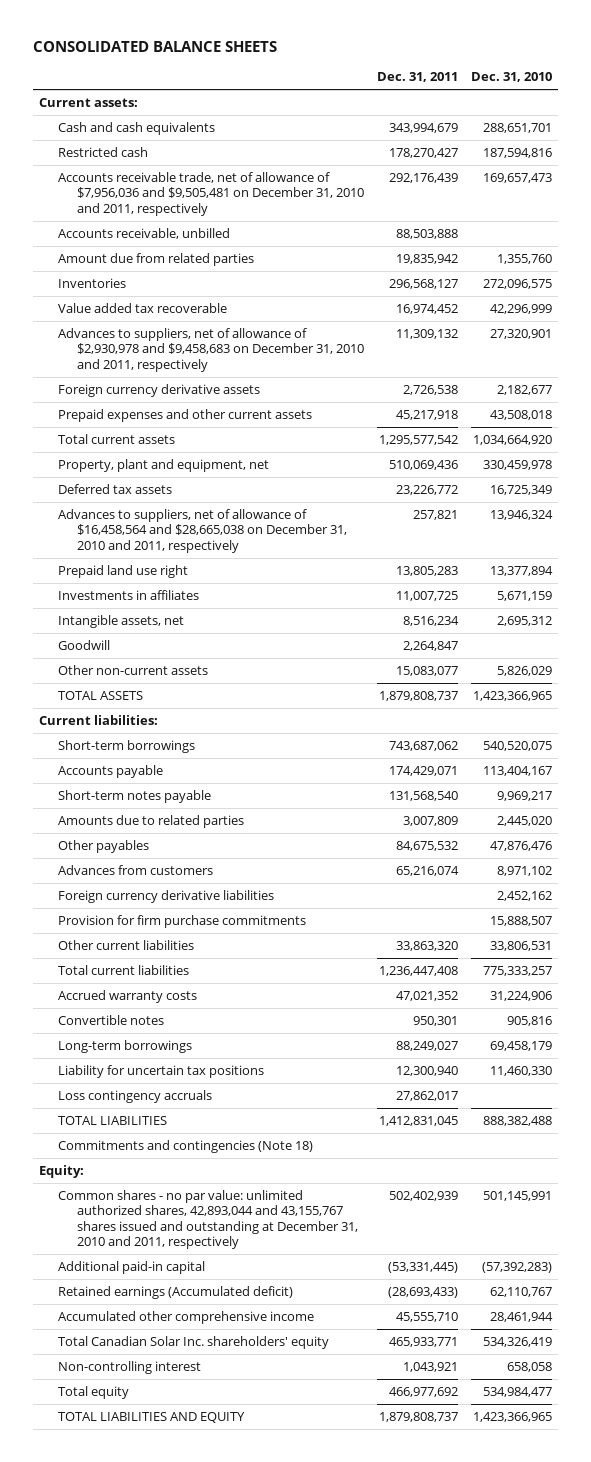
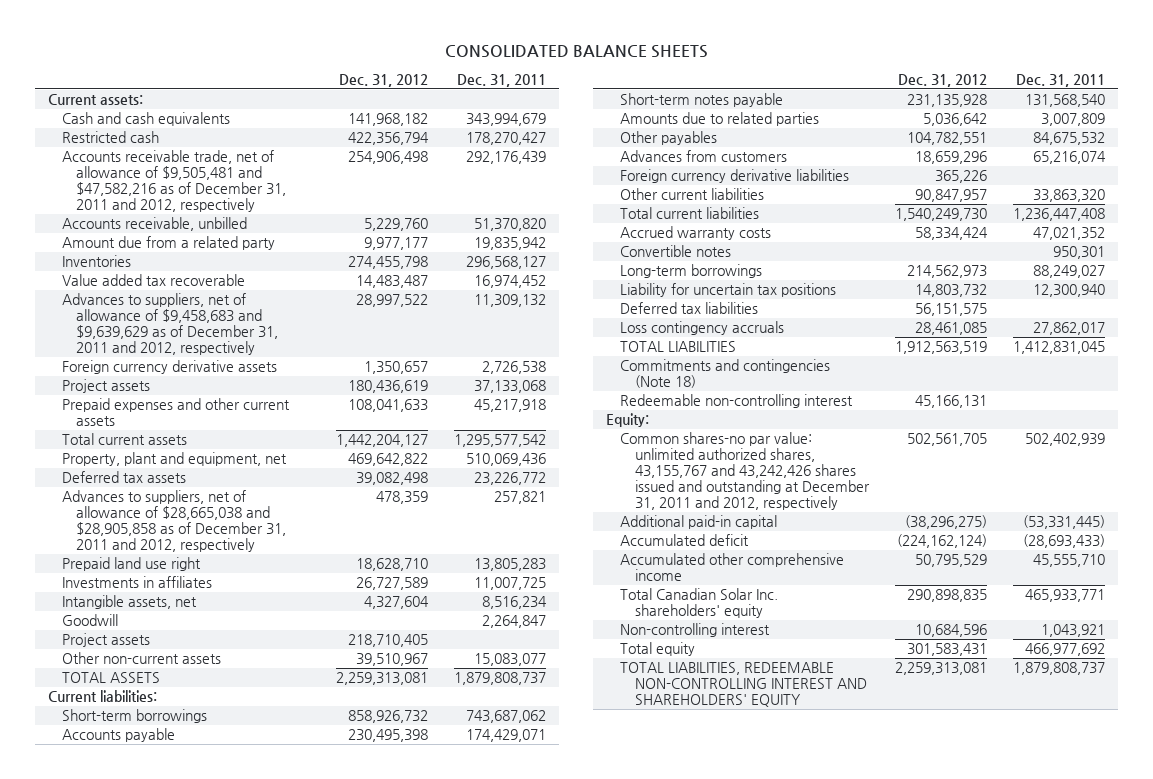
- | Dec. 31, 2011 | Dec. 31, 2010
+ | Dec. 31, 2012 | Dec. 31, 2011
- Accounts receivable trade, net of allowance of $7,956,036 and $9,505,481 on December 31, 2010 and 2011, respectively | 292,176,439 | 169,657,473
- Accounts receivable, unbilled | 88,503,888 |
- Amount due from related parties | 19,835,942 | 1,355,760
+ Accounts receivable trade, net of allowance of $9,505,481 and $47,582,216 as of December 31, 2011 and 2012, respectively | 254,906,498 | 292,176,439
+ Accounts receivable, unbilled | 5,229,760 | 51,370,820
+ Amount due from a related party | 9,977,177 | 19,835,942
- Advances to suppliers, net of allowance of $2,930,978 and $9,458,683 on December 31, 2010 and 2011, respectively | 11,309,132 | 27,320,901
+ Advances to suppliers, net of allowance of $9,458,683 and $9,639,629 as of December 31, 2011 and 2012, respectively | 28,997,522 | 11,309,132
+ Project assets | 180,436,619 | 37,133,068
- Advances to suppliers, net of allowance of $16,458,564 and $28,665,038 on December 31, 2010 and 2011, respectively | 257,821 | 13,946,324
+ Advances to suppliers, net of allowance of $28,665,038 and $28,905,858 as of December 31, 2011 and 2012, respectively | 478,359 | 257,821
+ Project assets | 218,710,405 |
- Provision for firm purchase commitments | | 15,888,507
+ Deferred tax liabilities | 56,151,575 |
+ Redeemable non-controlling interest | 45,166,131 |
- Common shares - no par value: unlimited authorized shares, 42,893,044 and 43,155,767 shares issued and outstanding at December 31, 2010 and 2011, respectively | 502,402,939 | 501,145,991
+ Common shares-no par value: unlimited authorized shares, 43,155,767 and 43,242,426 shares issued and outstanding at December 31, 2011 and 2012, respectively | 502,561,705 | 502,402,939
- Retained earnings (Accumulated deficit) | (28,693,433) | 62,110,767
+ Accumulated deficit | (224,162,124) | (28,693,433)
- TOTAL LIABILITIES AND EQUITY | 1,879,808,737 | 1,423,366,965
+ TOTAL LIABILITIES, REDEEMABLE NON-CONTROLLING INTEREST AND SHAREHOLDERS' EQUITY | 2,259,313,081 | 1,879,808,737

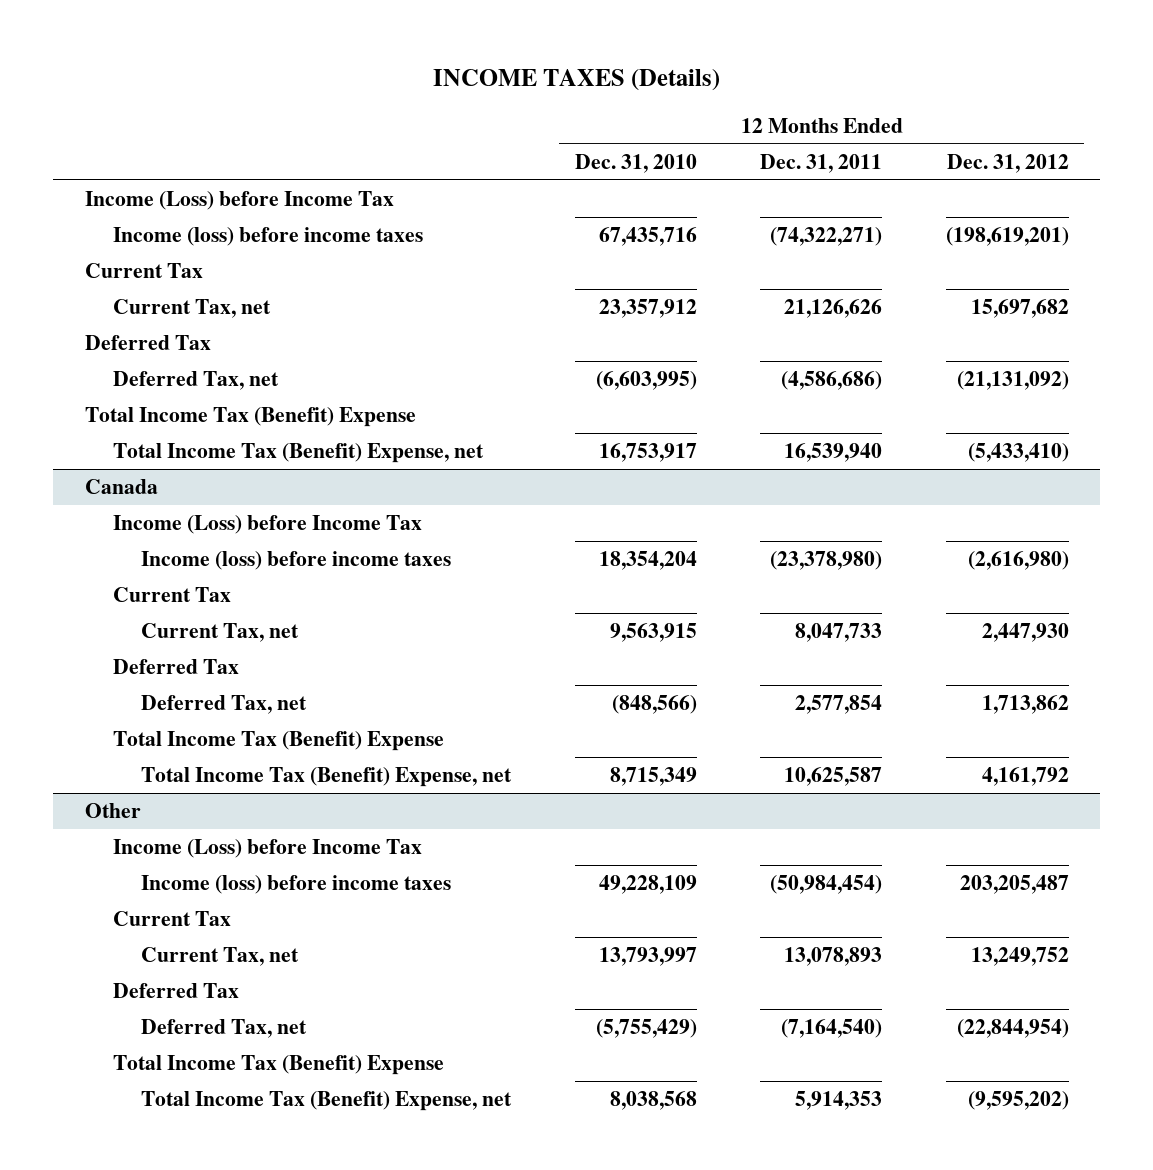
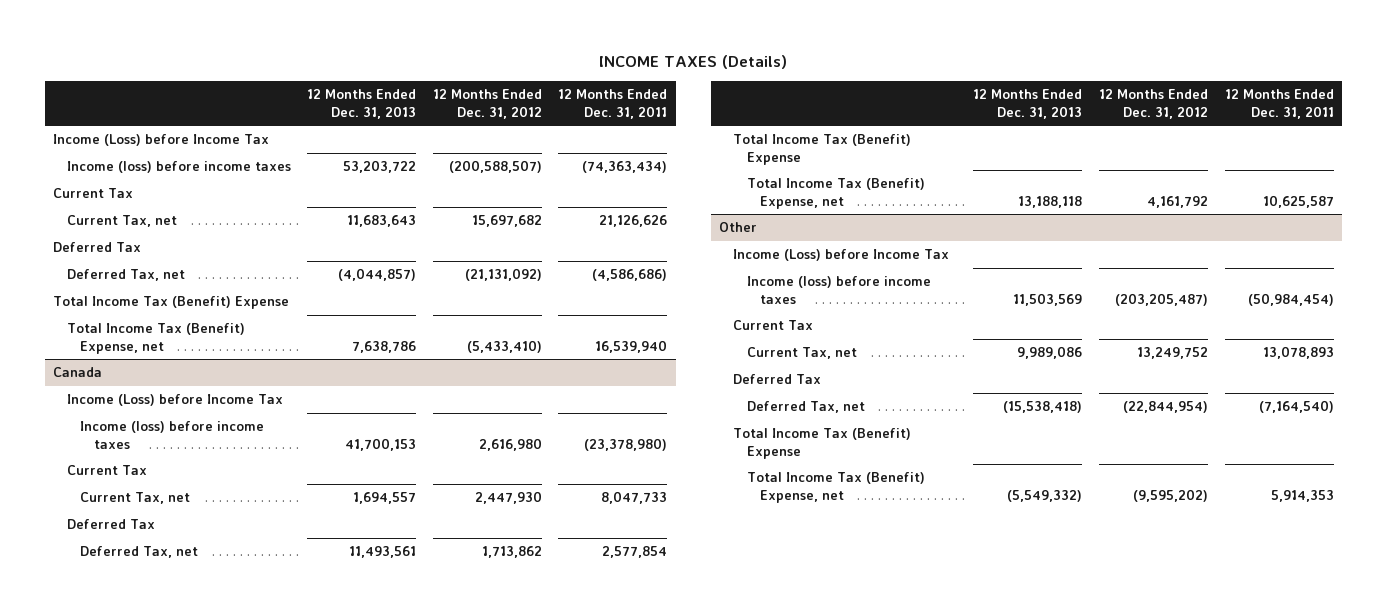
- | 12 Months Ended Dec. 31, 2010 | 12 Months Ended Dec. 31, 2011 | 12 Months Ended Dec. 31, 2012
+ | 12 Months Ended Dec. 31, 2013 | 12 Months Ended Dec. 31, 2012 | 12 Months Ended Dec. 31, 2011
- Income (loss) before income taxes | 67,435,716 | (74,322,271) | (198,619,201)
+ Income (loss) before income taxes | 53,203,722 | (200,588,507) | (74,363,434)
@ Canada
- Income (loss) before income taxes | 18,354,204 | (23,378,980) | (2,616,980)
+ Income (loss) before income taxes | 41,700,153 | 2,616,980 | (23,378,980)
@ Other
- Income (loss) before income taxes | 49,228,109 | (50,984,454) | 203,205,487
+ Income (loss) before income taxes | 11,503,569 | (203,205,487) | (50,984,454)

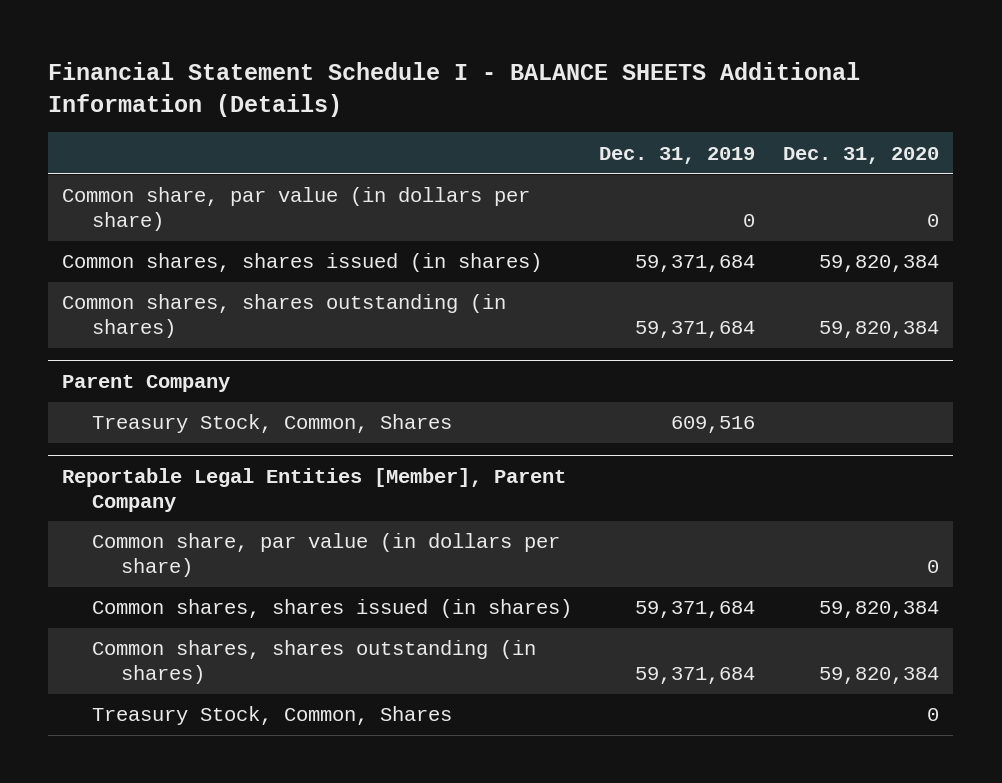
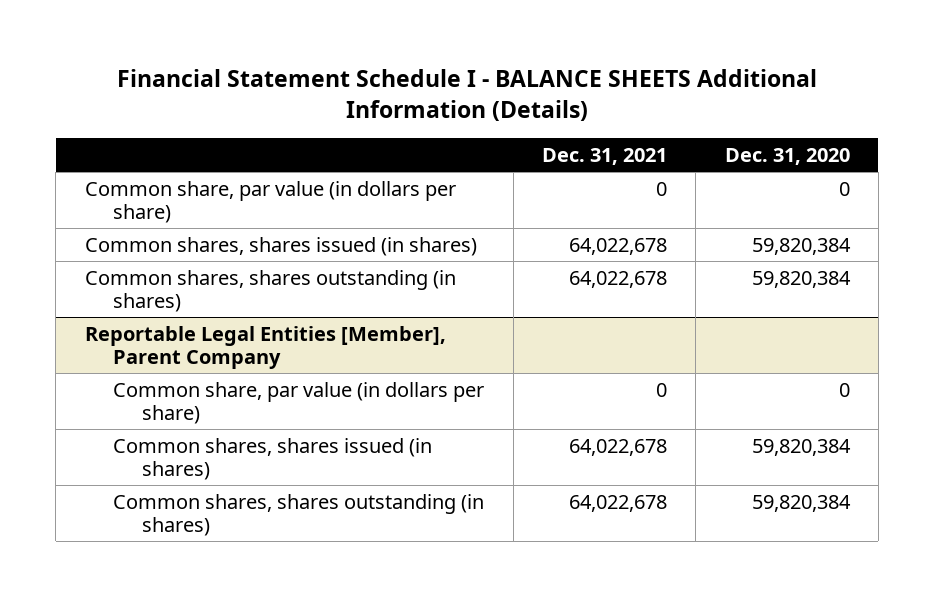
- | Dec. 31, 2019 | Dec. 31, 2020
+ | Dec. 31, 2021 | Dec. 31, 2020
- Parent Company
- Treasury Stock, Common, Shares | 609,516 |
@ Reportable Legal Entities [Member], Parent Company
- Treasury Stock, Common, Shares | | 0

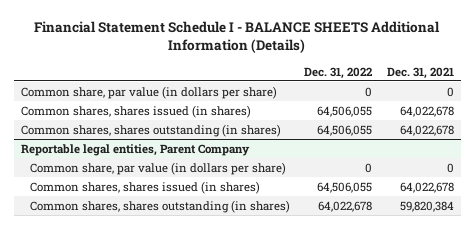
- | Dec. 31, 2021 | Dec. 31, 2020
+ | Dec. 31, 2022 | Dec. 31, 2021
- Reportable Legal Entities [Member], Parent Company
+ Reportable legal entities, Parent Company
- Common shares, shares outstanding (in shares) | 64,022,678 | 59,820,384
+ Common shares, shares outstanding (in shares) | 64,022,678 | 59,820,384

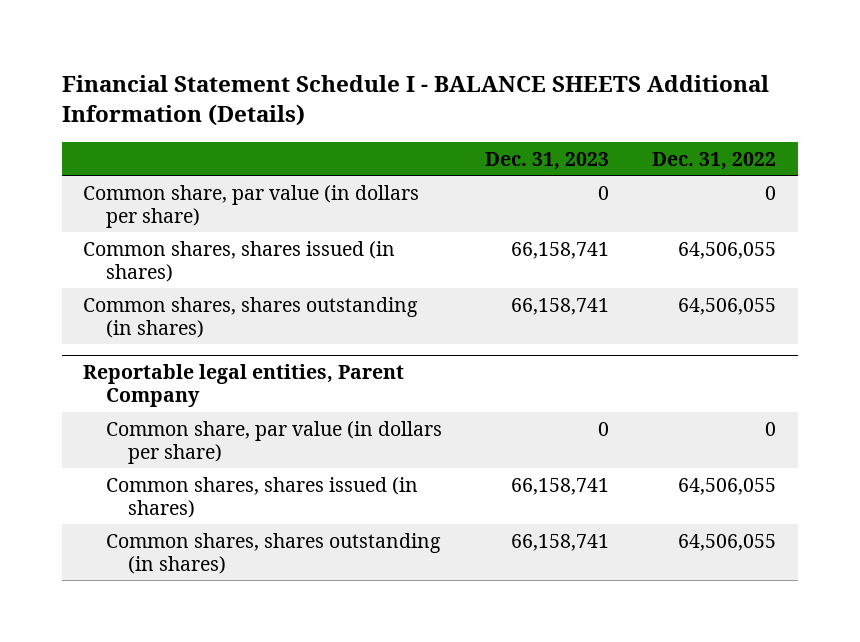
- | Dec. 31, 2022 | Dec. 31, 2021
+ | Dec. 31, 2023 | Dec. 31, 2022
@ Reportable legal entities, Parent Company
- Common shares, shares outstanding (in shares) | 64,022,678 | 59,820,384
+ Common shares, shares outstanding (in shares) | 66,158,741 | 64,506,055

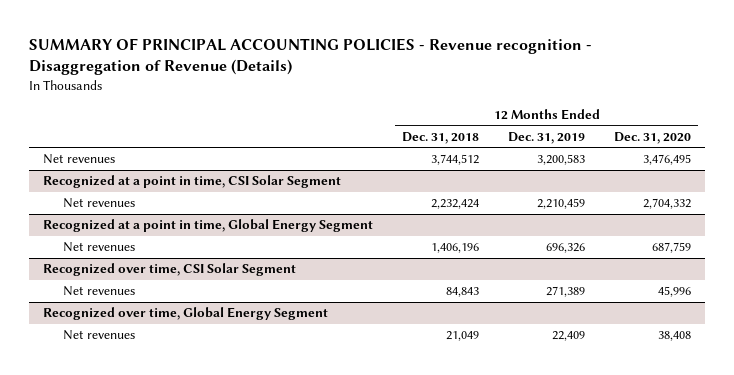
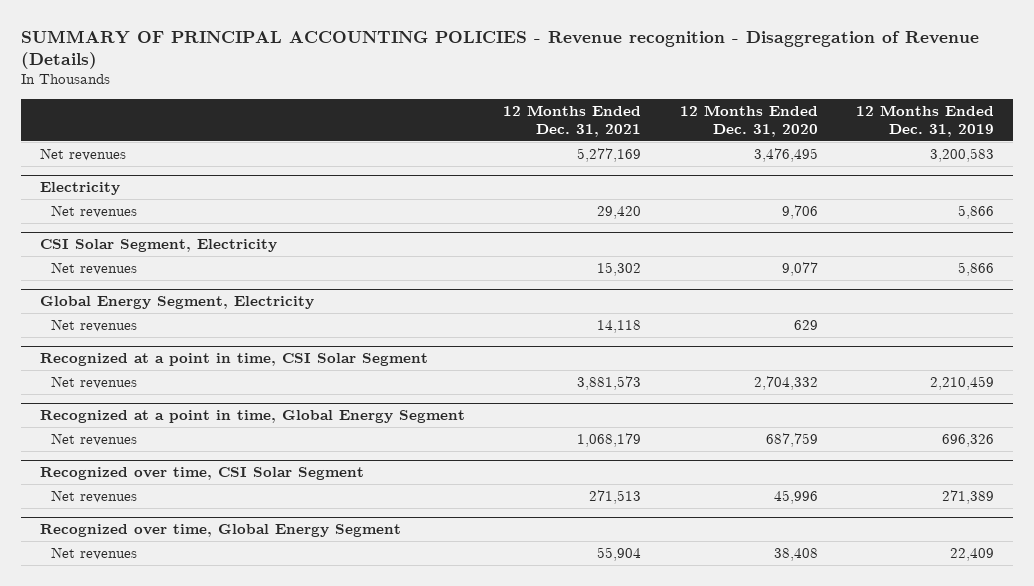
- | 12 Months Ended Dec. 31, 2018 | 12 Months Ended Dec. 31, 2019 | 12 Months Ended Dec. 31, 2020
+ | 12 Months Ended Dec. 31, 2021 | 12 Months Ended Dec. 31, 2020 | 12 Months Ended Dec. 31, 2019
+ Electricity
+ Net revenues | 29,420 | 9,706 | 5,866
+ CSI Solar Segment, Electricity
+ Net revenues | 15,302 | 9,077 | 5,866
+ Global Energy Segment, Electricity
+ Net revenues | 14,118 | 629 |

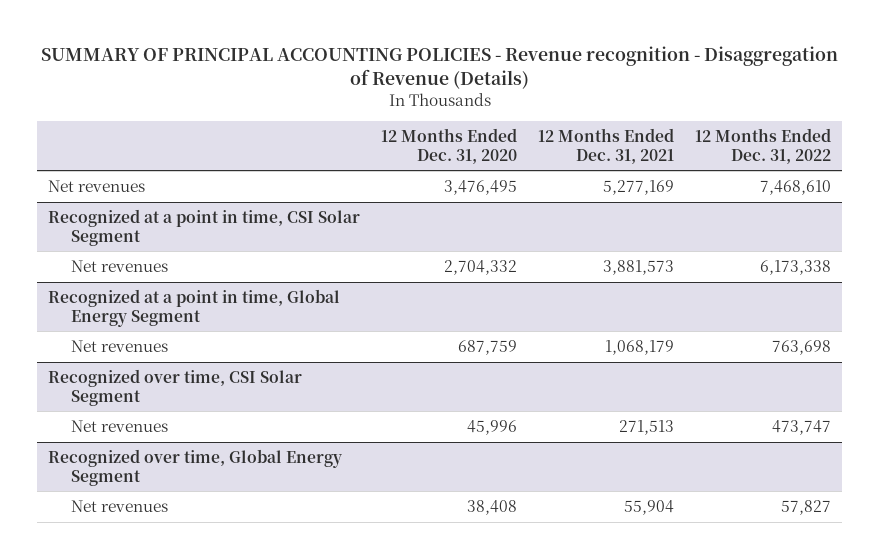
- | 12 Months Ended Dec. 31, 2021 | 12 Months Ended Dec. 31, 2020 | 12 Months Ended Dec. 31, 2019
+ | 12 Months Ended Dec. 31, 2020 | 12 Months Ended Dec. 31, 2021 | 12 Months Ended Dec. 31, 2022
- Electricity
- Net revenues | 29,420 | 9,706 | 5,866
- CSI Solar Segment, Electricity
- Net revenues | 15,302 | 9,077 | 5,866
- Global Energy Segment, Electricity
- Net revenues | 14,118 | 629 |

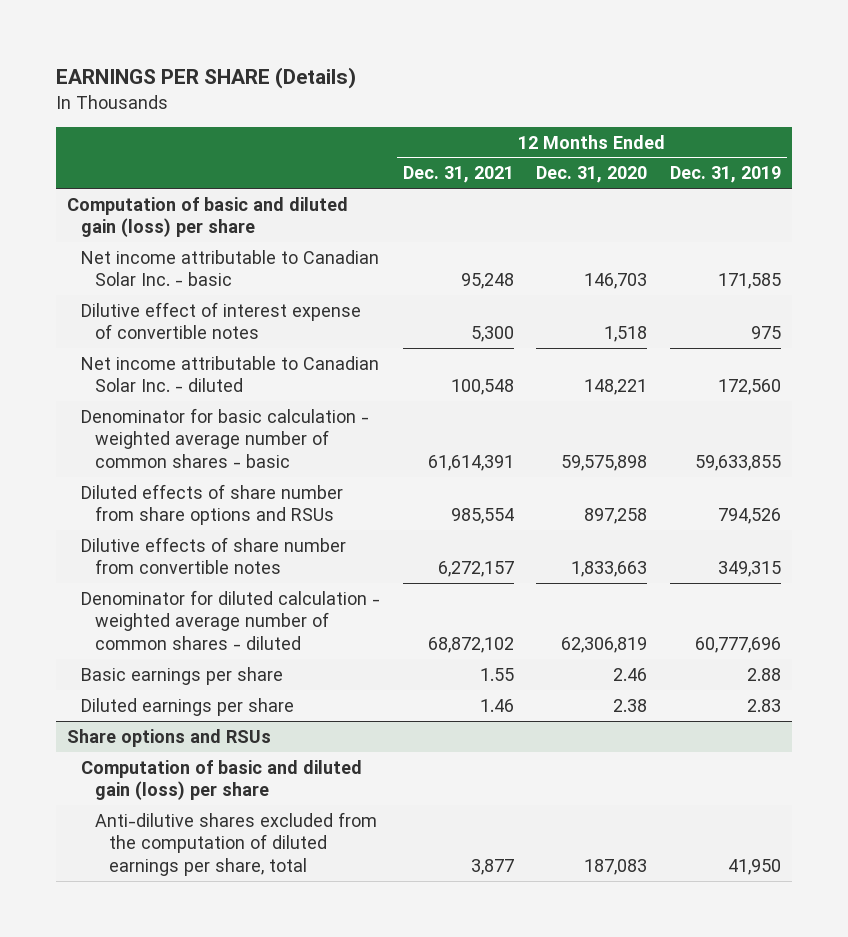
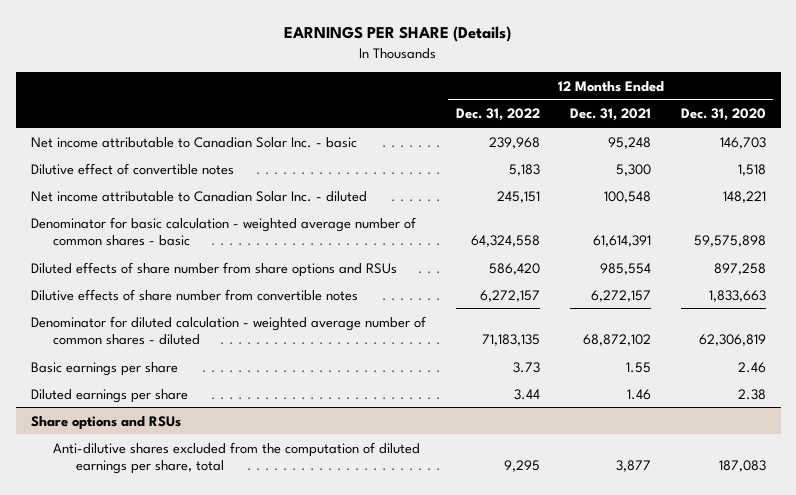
- | 12 Months Ended Dec. 31, 2021 | 12 Months Ended Dec. 31, 2020 | 12 Months Ended Dec. 31, 2019
+ | 12 Months Ended Dec. 31, 2022 | 12 Months Ended Dec. 31, 2021 | 12 Months Ended Dec. 31, 2020
- Computation of basic and diluted gain (loss) per share
- Dilutive effect of interest expense of convertible notes | 5,300 | 1,518 | 975
+ Dilutive effect of convertible notes | 5,183 | 5,300 | 1,518
@ Share options and RSUs
- Computation of basic and diluted gain (loss) per share

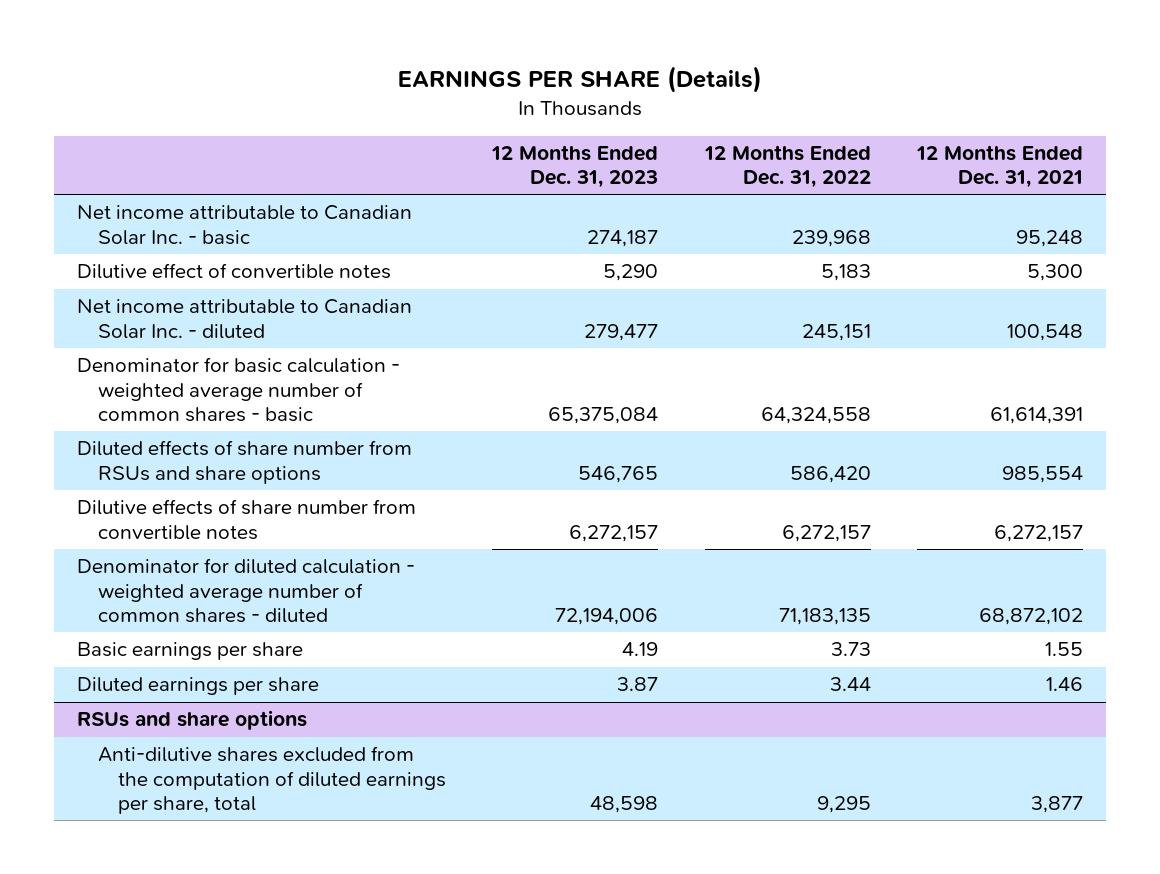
- | 12 Months Ended Dec. 31, 2022 | 12 Months Ended Dec. 31, 2021 | 12 Months Ended Dec. 31, 2020
+ | 12 Months Ended Dec. 31, 2023 | 12 Months Ended Dec. 31, 2022 | 12 Months Ended Dec. 31, 2021
- Diluted effects of share number from share options and RSUs | 586,420 | 985,554 | 897,258
+ Diluted effects of share number from RSUs and share options | 546,765 | 586,420 | 985,554
- Share options and RSUs
+ RSUs and share options

